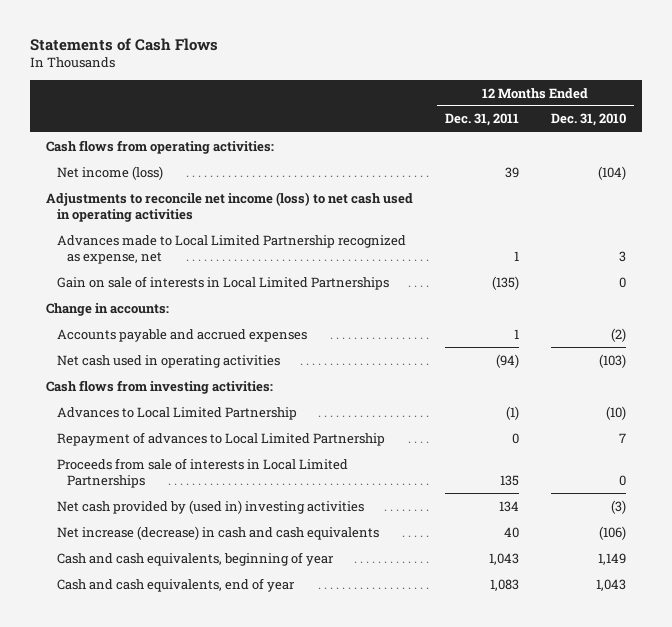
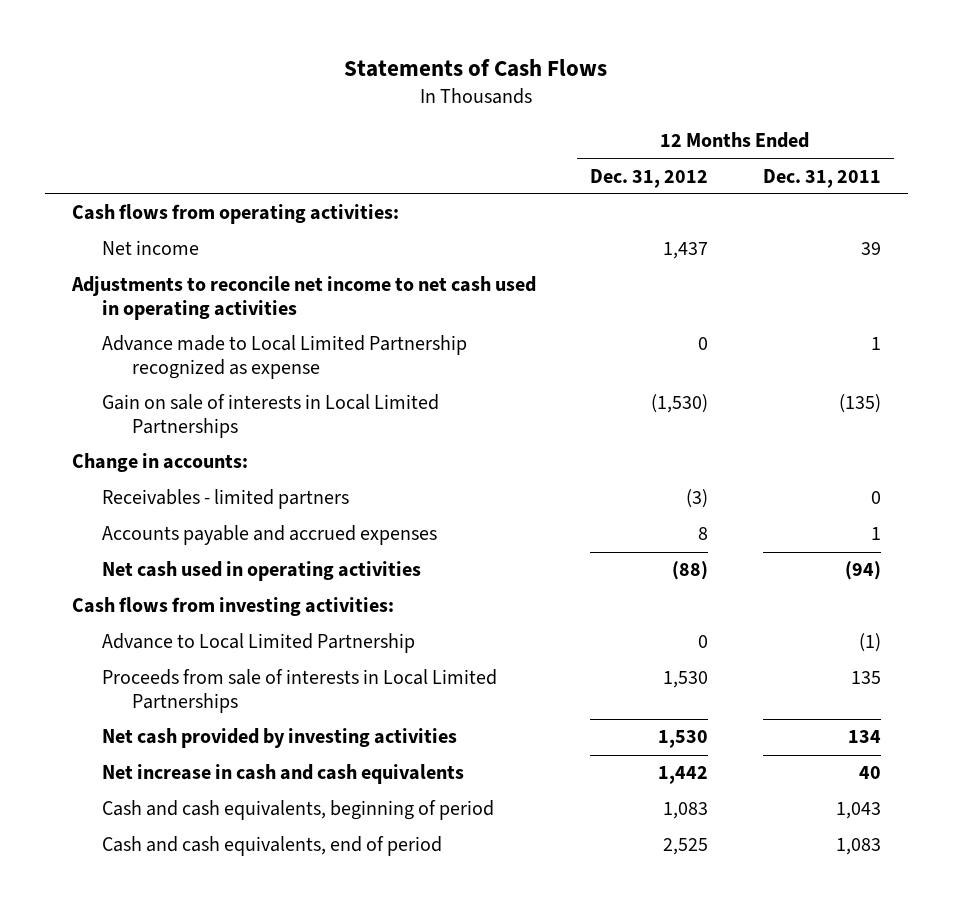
- | 12 Months Ended Dec. 31, 2011 | 12 Months Ended Dec. 31, 2010
+ | 12 Months Ended Dec. 31, 2012 | 12 Months Ended Dec. 31, 2011
- Net income (loss) | 39 | (104)
- Adjustments to reconcile net income (loss) to net cash used in operating activities
- Advances made to Local Limited Partnership recognized as expense, net | 1 | 3
+ Net income | 1,437 | 39
+ Adjustments to reconcile net income to net cash used in operating activities
+ Advance made to Local Limited Partnership recognized as expense | 0 | 1
+ Receivables - limited partners | (3) | 0
- Advances to Local Limited Partnership | (1) | (10)
- Repayment of advances to Local Limited Partnership | 0 | 7
+ Advance to Local Limited Partnership | 0 | (1)
- Net cash provided by (used in) investing activities | 134 | (3)
- Net increase (decrease) in cash and cash equivalents | 40 | (106)
- Cash and cash equivalents, beginning of year | 1,043 | 1,149
- Cash and cash equivalents, end of year | 1,083 | 1,043
+ Net cash provided by investing activities | 1,530 | 134
+ Net increase in cash and cash equivalents | 1,442 | 40
+ Cash and cash equivalents, beginning of period | 1,083 | 1,043
+ Cash and cash equivalents, end of period | 2,525 | 1,083

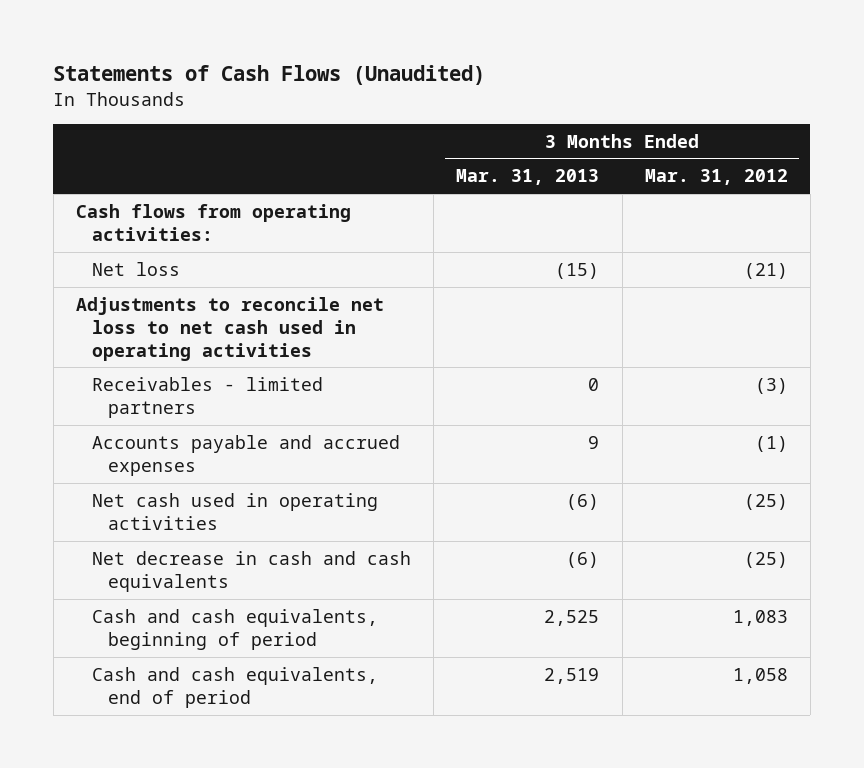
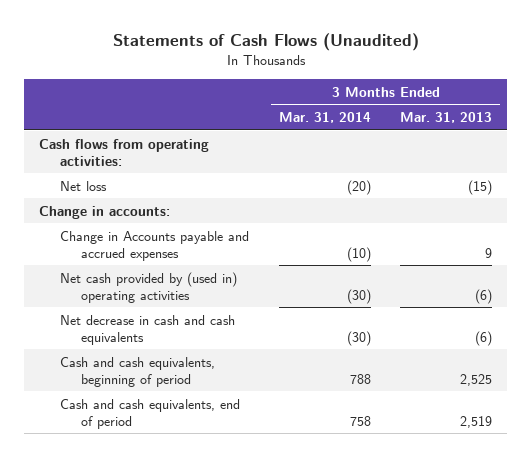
- | 3 Months Ended Mar. 31, 2013 | 3 Months Ended Mar. 31, 2012
+ | 3 Months Ended Mar. 31, 2014 | 3 Months Ended Mar. 31, 2013
- Adjustments to reconcile net loss to net cash used in operating activities
- Receivables - limited partners | 0 | (3)
- Accounts payable and accrued expenses | 9 | (1)
- Net cash used in operating activities | (6) | (25)
+ Change in accounts:
+ Change in Accounts payable and accrued expenses | (10) | 9
+ Net cash provided by (used in) operating activities | (30) | (6)

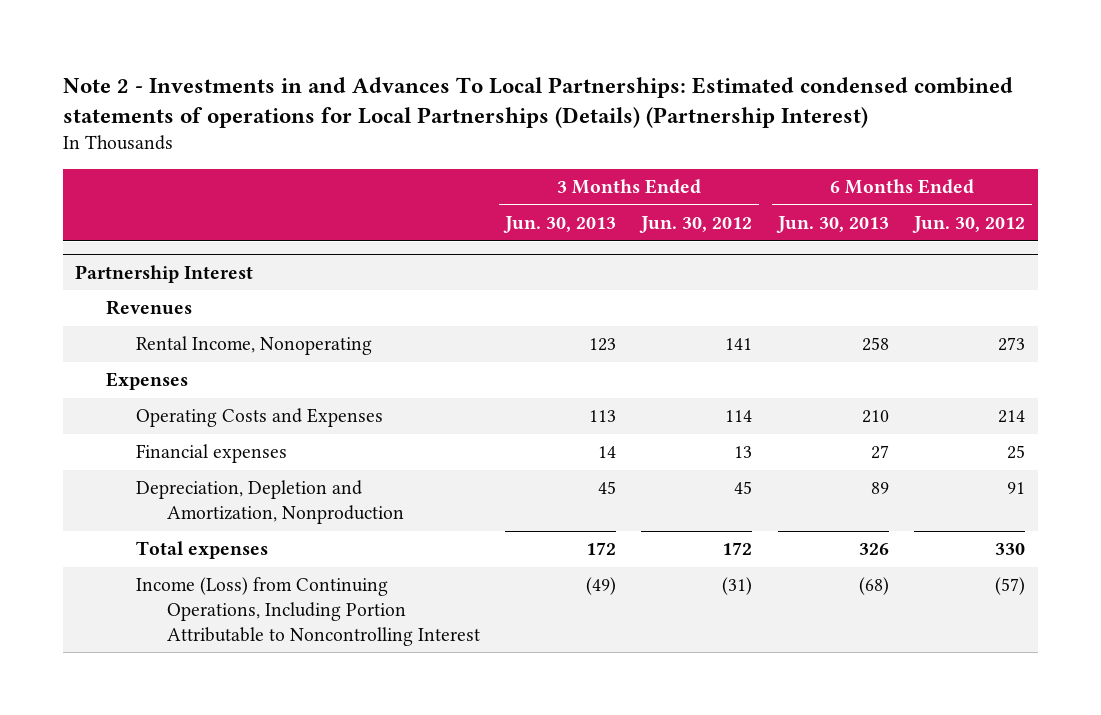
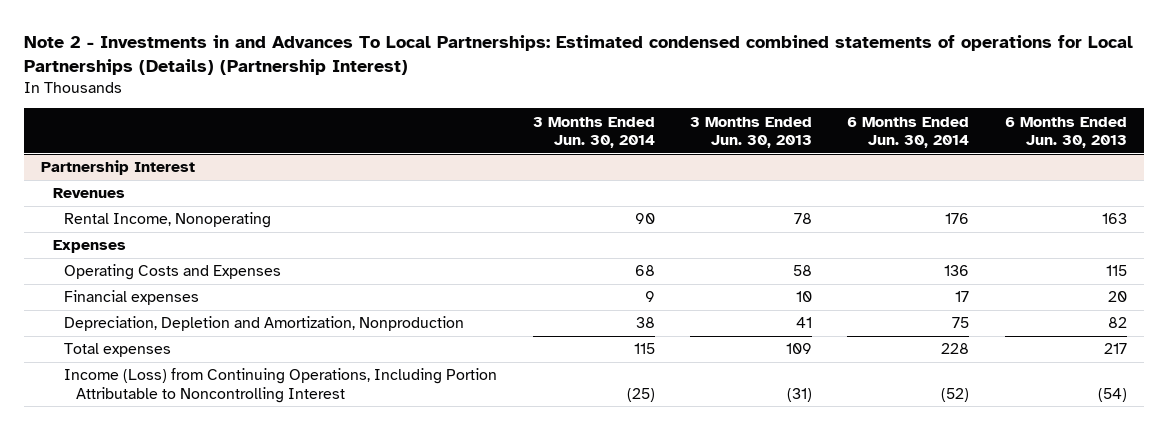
- | 3 Months Ended Jun. 30, 2013 | 3 Months Ended Jun. 30, 2012 | 6 Months Ended Jun. 30, 2013 | 6 Months Ended Jun. 30, 2012
+ | 3 Months Ended Jun. 30, 2014 | 3 Months Ended Jun. 30, 2013 | 6 Months Ended Jun. 30, 2014 | 6 Months Ended Jun. 30, 2013
@ Partnership Interest
- Rental Income, Nonoperating | 123 | 141 | 258 | 273
+ Rental Income, Nonoperating | 90 | 78 | 176 | 163
- Operating Costs and Expenses | 113 | 114 | 210 | 214
- Financial expenses | 14 | 13 | 27 | 25
- Depreciation, Depletion and Amortization, Nonproduction | 45 | 45 | 89 | 91
- Total expenses | 172 | 172 | 326 | 330
- Income (Loss) from Continuing Operations, Including Portion Attributable to Noncontrolling Interest | (49) | (31) | (68) | (57)
+ Operating Costs and Expenses | 68 | 58 | 136 | 115
+ Financial expenses | 9 | 10 | 17 | 20
+ Depreciation, Depletion and Amortization, Nonproduction | 38 | 41 | 75 | 82
+ Total expenses | 115 | 109 | 228 | 217
+ Income (Loss) from Continuing Operations, Including Portion Attributable to Noncontrolling Interest | (25) | (31) | (52) | (54)

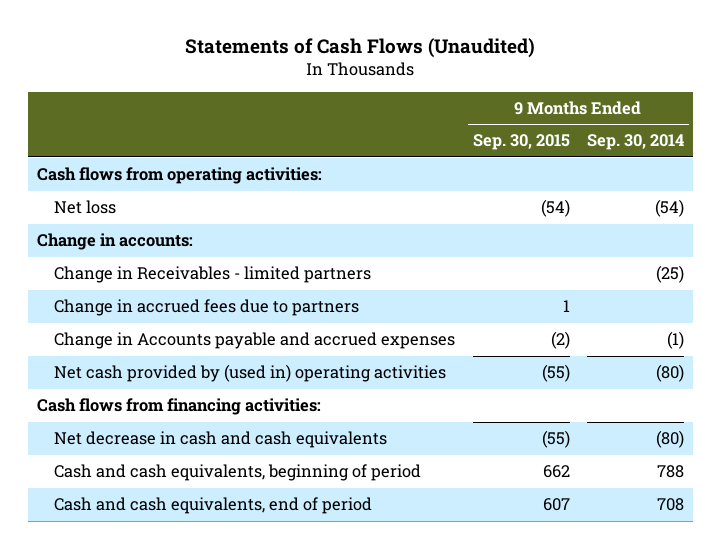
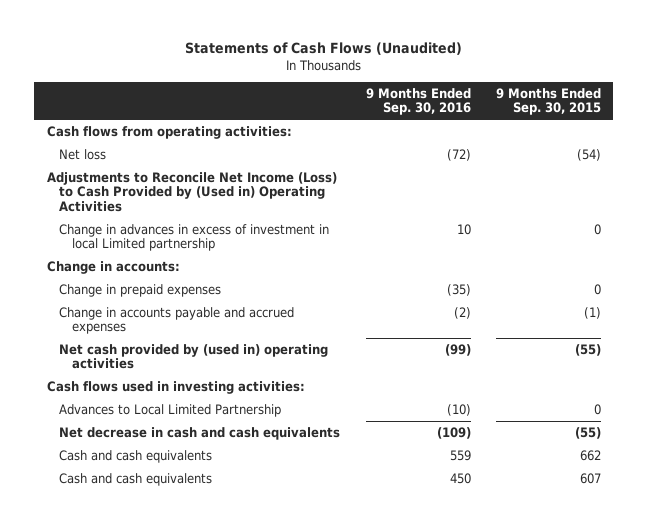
- | 9 Months Ended Sep. 30, 2015 | 9 Months Ended Sep. 30, 2014
+ | 9 Months Ended Sep. 30, 2016 | 9 Months Ended Sep. 30, 2015
+ Adjustments to Reconcile Net Income (Loss) to Cash Provided by (Used in) Operating Activities
+ Change in advances in excess of investment in local Limited partnership | 10 | 0
- Change in Receivables - limited partners | | (25)
- Change in accrued fees due to partners | 1 |
- Change in Accounts payable and accrued expenses | (2) | (1)
+ Change in prepaid expenses | (35) | 0
+ Change in accounts payable and accrued expenses | (2) | (1)
- Cash flows from financing activities:
+ Cash flows used in investing activities:
+ Advances to Local Limited Partnership | (10) | 0
- Cash and cash equivalents, beginning of period | 662 | 788
- Cash and cash equivalents, end of period | 607 | 708
+ Cash and cash equivalents | 559 | 662
+ Cash and cash equivalents | 450 | 607

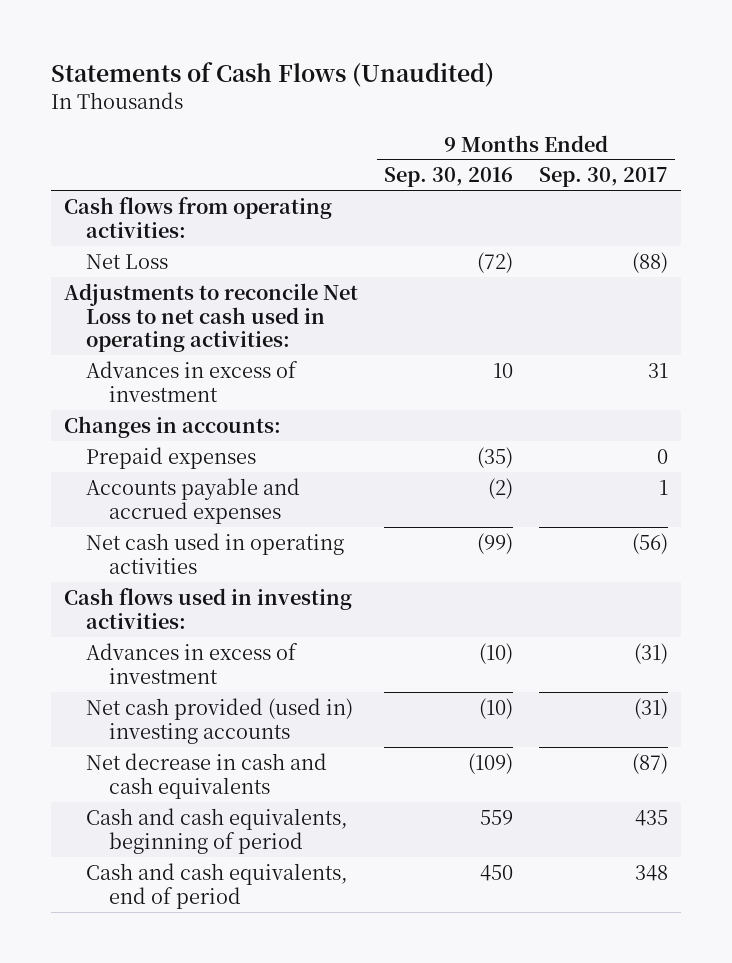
- | 9 Months Ended Sep. 30, 2016 | 9 Months Ended Sep. 30, 2015
+ | 9 Months Ended Sep. 30, 2016 | 9 Months Ended Sep. 30, 2017
- Net loss | (72) | (54)
- Adjustments to Reconcile Net Income (Loss) to Cash Provided by (Used in) Operating Activities
- Change in advances in excess of investment in local Limited partnership | 10 | 0
- Change in accounts:
- Change in prepaid expenses | (35) | 0
- Change in accounts payable and accrued expenses | (2) | (1)
- Net cash provided by (used in) operating activities | (99) | (55)
+ Net Loss | (72) | (88)
+ Adjustments to reconcile Net Loss to net cash used in operating activities:
+ Advances in excess of investment | 10 | 31
+ Changes in accounts:
+ Prepaid expenses | (35) | 0
+ Accounts payable and accrued expenses | (2) | 1
+ Net cash used in operating activities | (99) | (56)
- Advances to Local Limited Partnership | (10) | 0
+ Advances in excess of investment | (10) | (31)
+ Net cash provided (used in) investing accounts | (10) | (31)
- Cash and cash equivalents | 559 | 662
- Cash and cash equivalents | 450 | 607
+ Cash and cash equivalents, beginning of period | 559 | 435
+ Cash and cash equivalents, end of period | 450 | 348

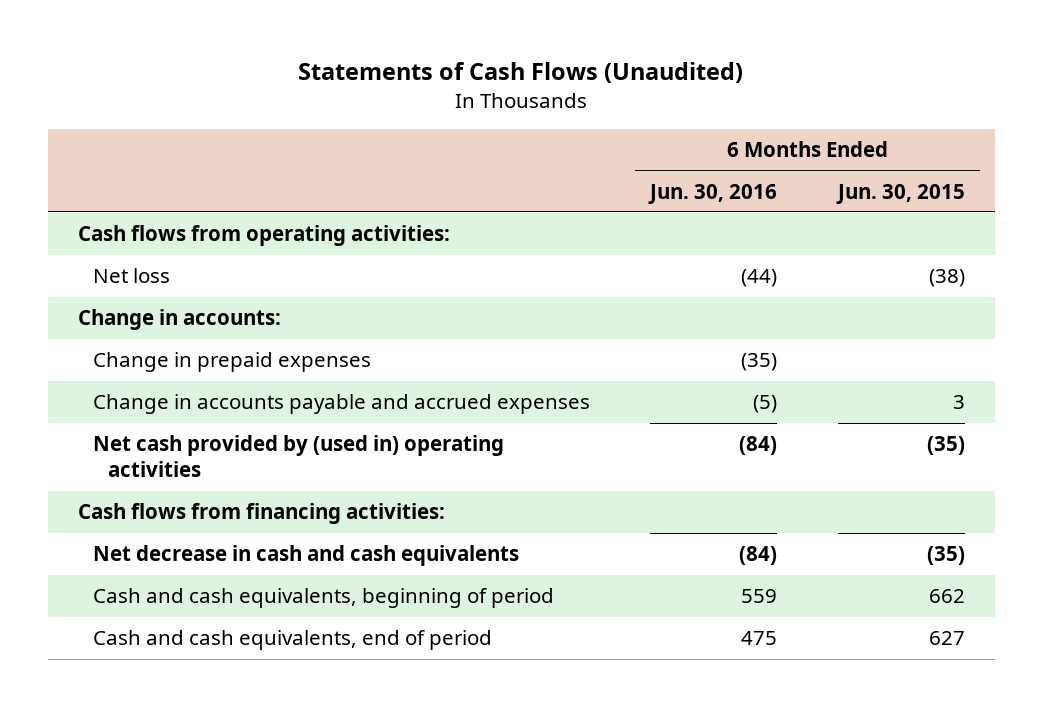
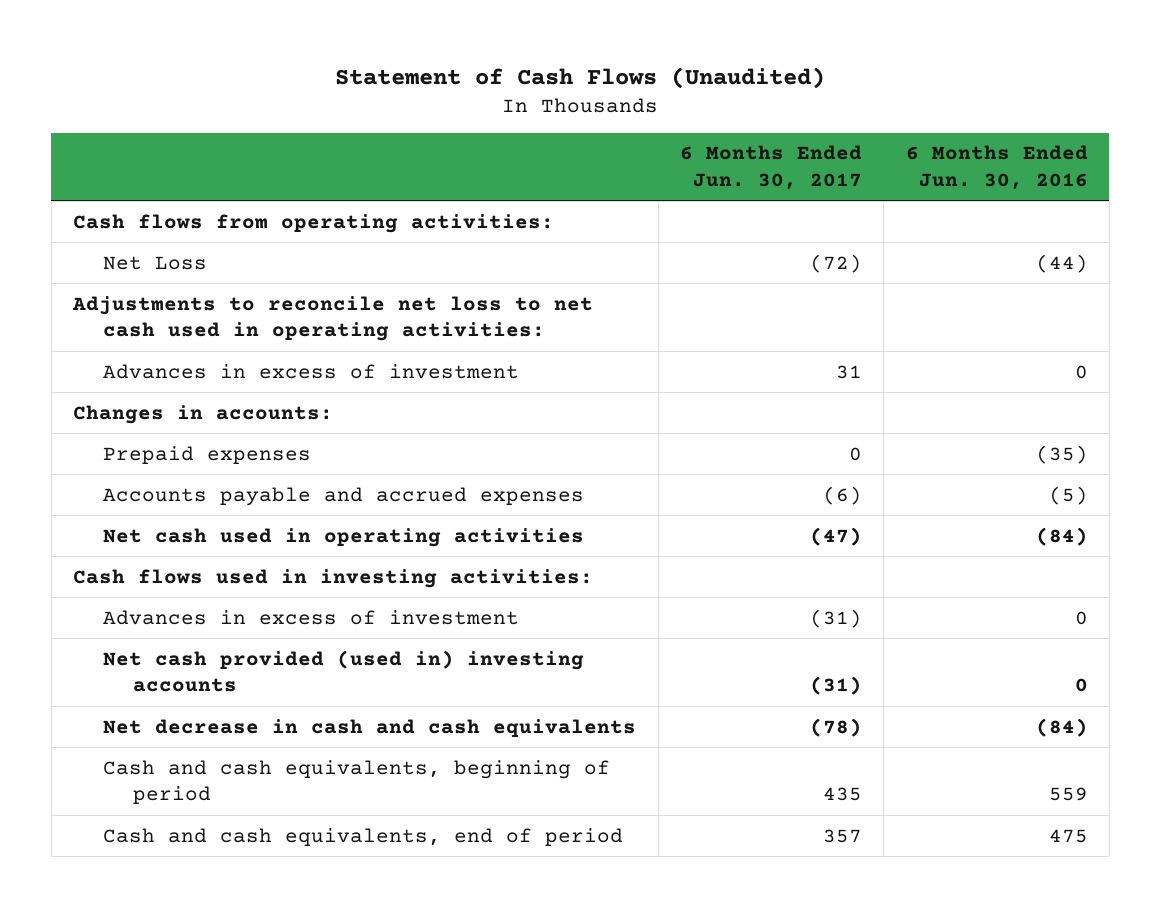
- Statements of Cash Flows (Unaudited)
+ Statement of Cash Flows (Unaudited)
- | 6 Months Ended Jun. 30, 2016 | 6 Months Ended Jun. 30, 2015
+ | 6 Months Ended Jun. 30, 2017 | 6 Months Ended Jun. 30, 2016
- Net loss | (44) | (38)
- Change in accounts:
- Change in prepaid expenses | (35) |
- Change in accounts payable and accrued expenses | (5) | 3
- Net cash provided by (used in) operating activities | (84) | (35)
- Cash flows from financing activities:
+ Net Loss | (72) | (44)
+ Adjustments to reconcile net loss to net cash used in operating activities:
+ Advances in excess of investment | 31 | 0
+ Changes in accounts:
+ Prepaid expenses | 0 | (35)
+ Accounts payable and accrued expenses | (6) | (5)
+ Net cash used in operating activities | (47) | (84)
+ Cash flows used in investing activities:
+ Advances in excess of investment | (31) | 0
+ Net cash provided (used in) investing accounts | (31) | 0

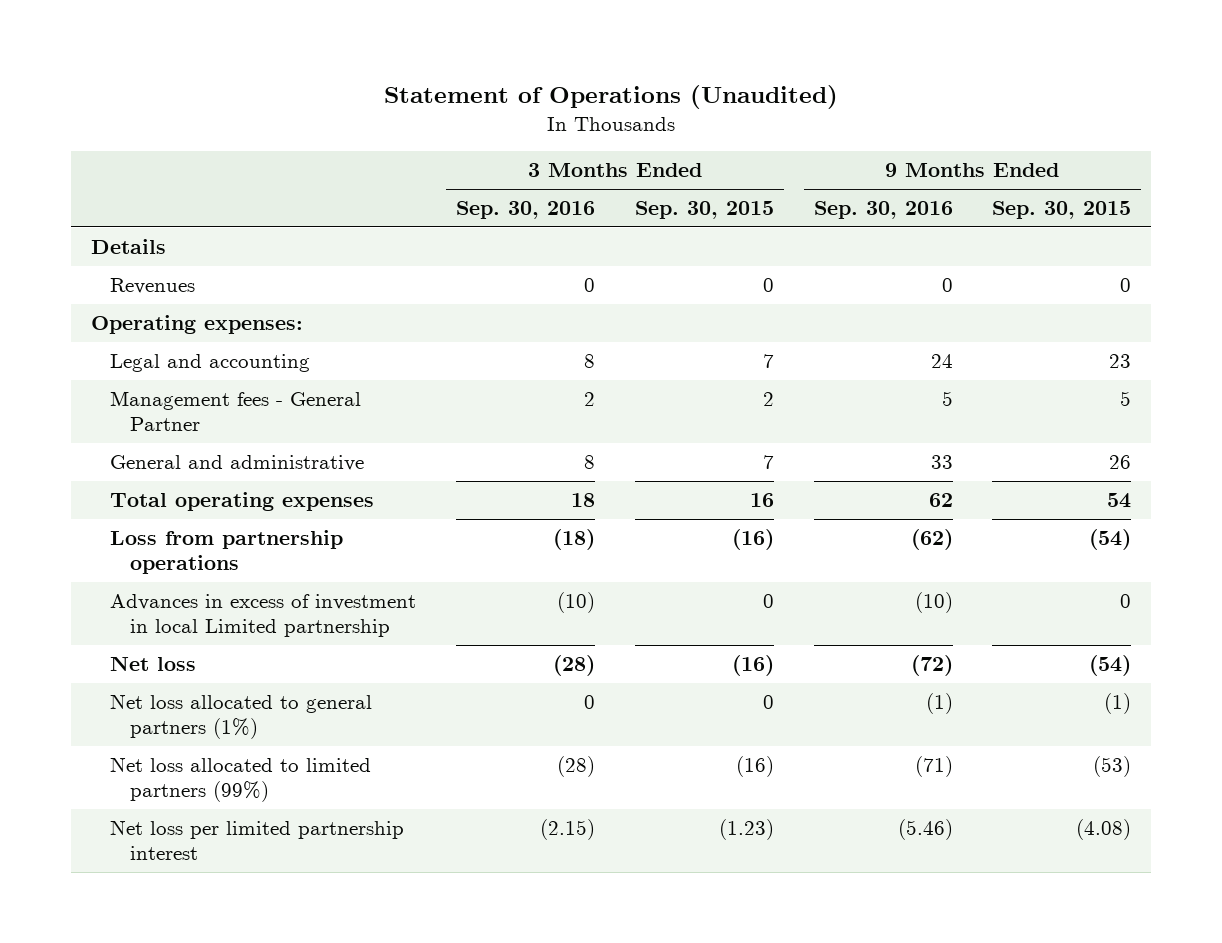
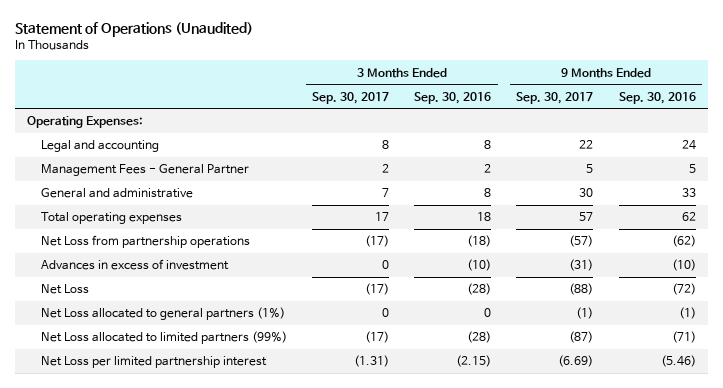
- | 3 Months Ended Sep. 30, 2016 | 3 Months Ended Sep. 30, 2015 | 9 Months Ended Sep. 30, 2016 | 9 Months Ended Sep. 30, 2015
+ | 3 Months Ended Sep. 30, 2017 | 3 Months Ended Sep. 30, 2016 | 9 Months Ended Sep. 30, 2017 | 9 Months Ended Sep. 30, 2016
- Details
- Revenues | 0 | 0 | 0 | 0
- Operating expenses:
+ Operating Expenses:
- Management fees - General Partner | 2 | 2 | 5 | 5
+ Management Fees - General Partner | 2 | 2 | 5 | 5
- Loss from partnership operations | (18) | (16) | (62) | (54)
- Advances in excess of investment in local Limited partnership | (10) | 0 | (10) | 0
- Net loss | (28) | (16) | (72) | (54)
- Net loss allocated to general partners (1%) | 0 | 0 | (1) | (1)
- Net loss allocated to limited partners (99%) | (28) | (16) | (71) | (53)
- Net loss per limited partnership interest | (2.15) | (1.23) | (5.46) | (4.08)
+ Net Loss from partnership operations | (17) | (18) | (57) | (62)
+ Advances in excess of investment | 0 | (10) | (31) | (10)
+ Net Loss | (17) | (28) | (88) | (72)
+ Net Loss allocated to general partners (1%) | 0 | 0 | (1) | (1)
+ Net Loss allocated to limited partners (99%) | (17) | (28) | (87) | (71)
+ Net Loss per limited partnership interest | (1.31) | (2.15) | (6.69) | (5.46)

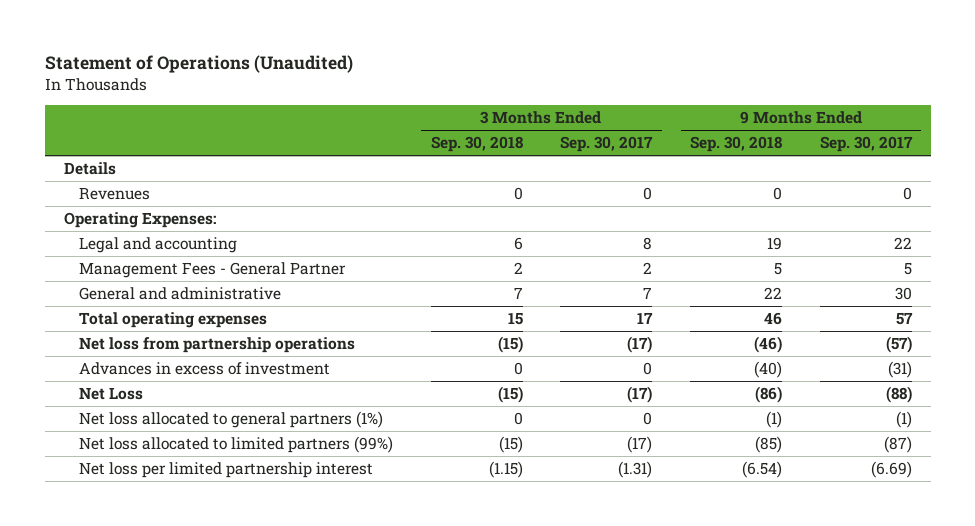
- | 3 Months Ended Sep. 30, 2017 | 3 Months Ended Sep. 30, 2016 | 9 Months Ended Sep. 30, 2017 | 9 Months Ended Sep. 30, 2016
+ | 3 Months Ended Sep. 30, 2018 | 3 Months Ended Sep. 30, 2017 | 9 Months Ended Sep. 30, 2018 | 9 Months Ended Sep. 30, 2017
+ Details
+ Revenues | 0 | 0 | 0 | 0
- Net Loss from partnership operations | (17) | (18) | (57) | (62)
+ Net loss from partnership operations | (15) | (17) | (46) | (57)
- Net Loss allocated to general partners (1%) | 0 | 0 | (1) | (1)
- Net Loss allocated to limited partners (99%) | (17) | (28) | (87) | (71)
- Net Loss per limited partnership interest | (1.31) | (2.15) | (6.69) | (5.46)
+ Net loss allocated to general partners (1%) | 0 | 0 | (1) | (1)
+ Net loss allocated to limited partners (99%) | (15) | (17) | (85) | (87)
+ Net loss per limited partnership interest | (1.15) | (1.31) | (6.54) | (6.69)

